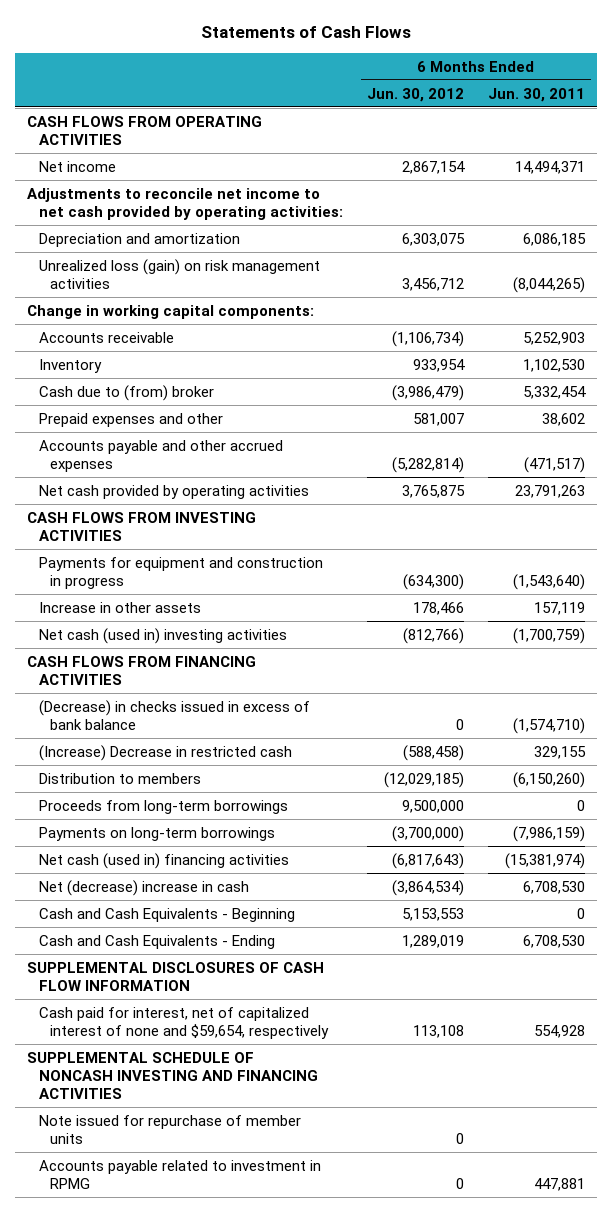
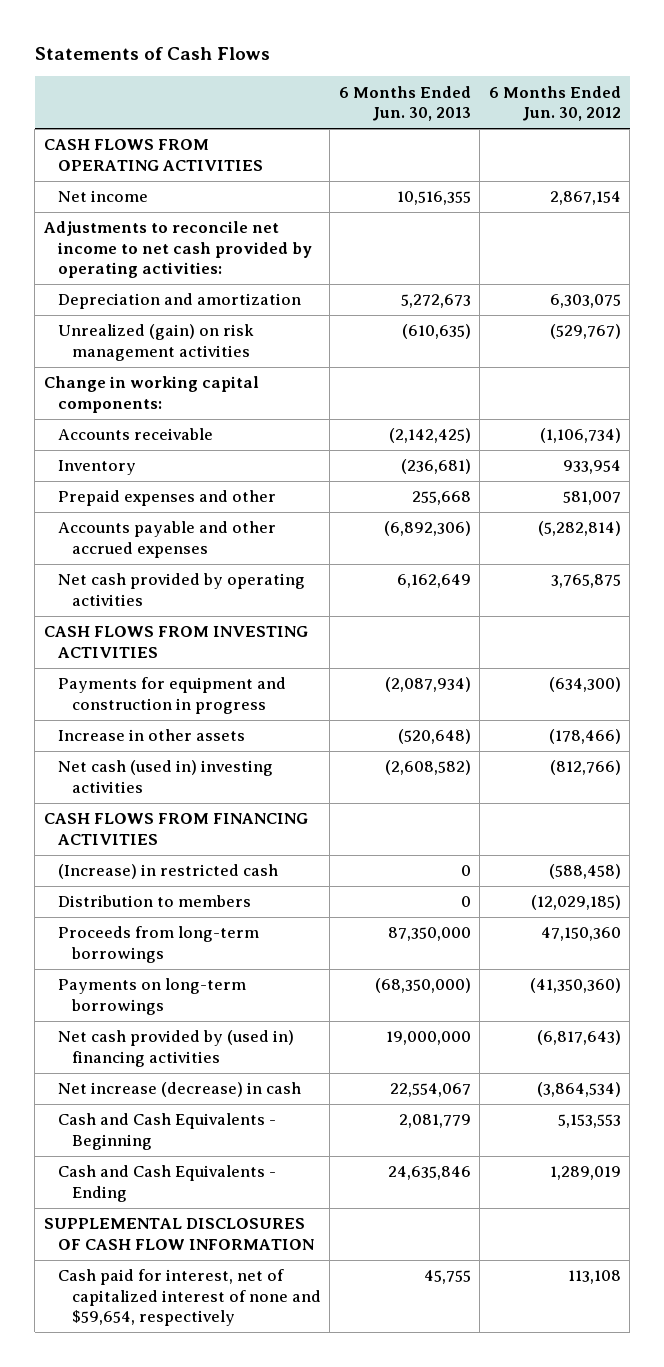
- | 6 Months Ended Jun. 30, 2012 | 6 Months Ended Jun. 30, 2011
+ | 6 Months Ended Jun. 30, 2013 | 6 Months Ended Jun. 30, 2012
- Unrealized loss (gain) on risk management activities | 3,456,712 | (8,044,265)
+ Unrealized (gain) on risk management activities | (610,635) | (529,767)
- Cash due to (from) broker | (3,986,479) | 5,332,454
- Increase in other assets | 178,466 | 157,119
+ Increase in other assets | (520,648) | (178,466)
- (Decrease) in checks issued in excess of bank balance | 0 | (1,574,710)
- (Increase) Decrease in restricted cash | (588,458) | 329,155
+ (Increase) in restricted cash | 0 | (588,458)
- Proceeds from long-term borrowings | 9,500,000 | 0
- Payments on long-term borrowings | (3,700,000) | (7,986,159)
- Net cash (used in) financing activities | (6,817,643) | (15,381,974)
- Net (decrease) increase in cash | (3,864,534) | 6,708,530
+ Proceeds from long-term borrowings | 87,350,000 | 47,150,360
+ Payments on long-term borrowings | (68,350,000) | (41,350,360)
+ Net cash provided by (used in) financing activities | 19,000,000 | (6,817,643)
+ Net increase (decrease) in cash | 22,554,067 | (3,864,534)
- SUPPLEMENTAL SCHEDULE OF NONCASH INVESTING AND FINANCING ACTIVITIES
- Note issued for repurchase of member units | 0 |
- Accounts payable related to investment in RPMG | 0 | 447,881

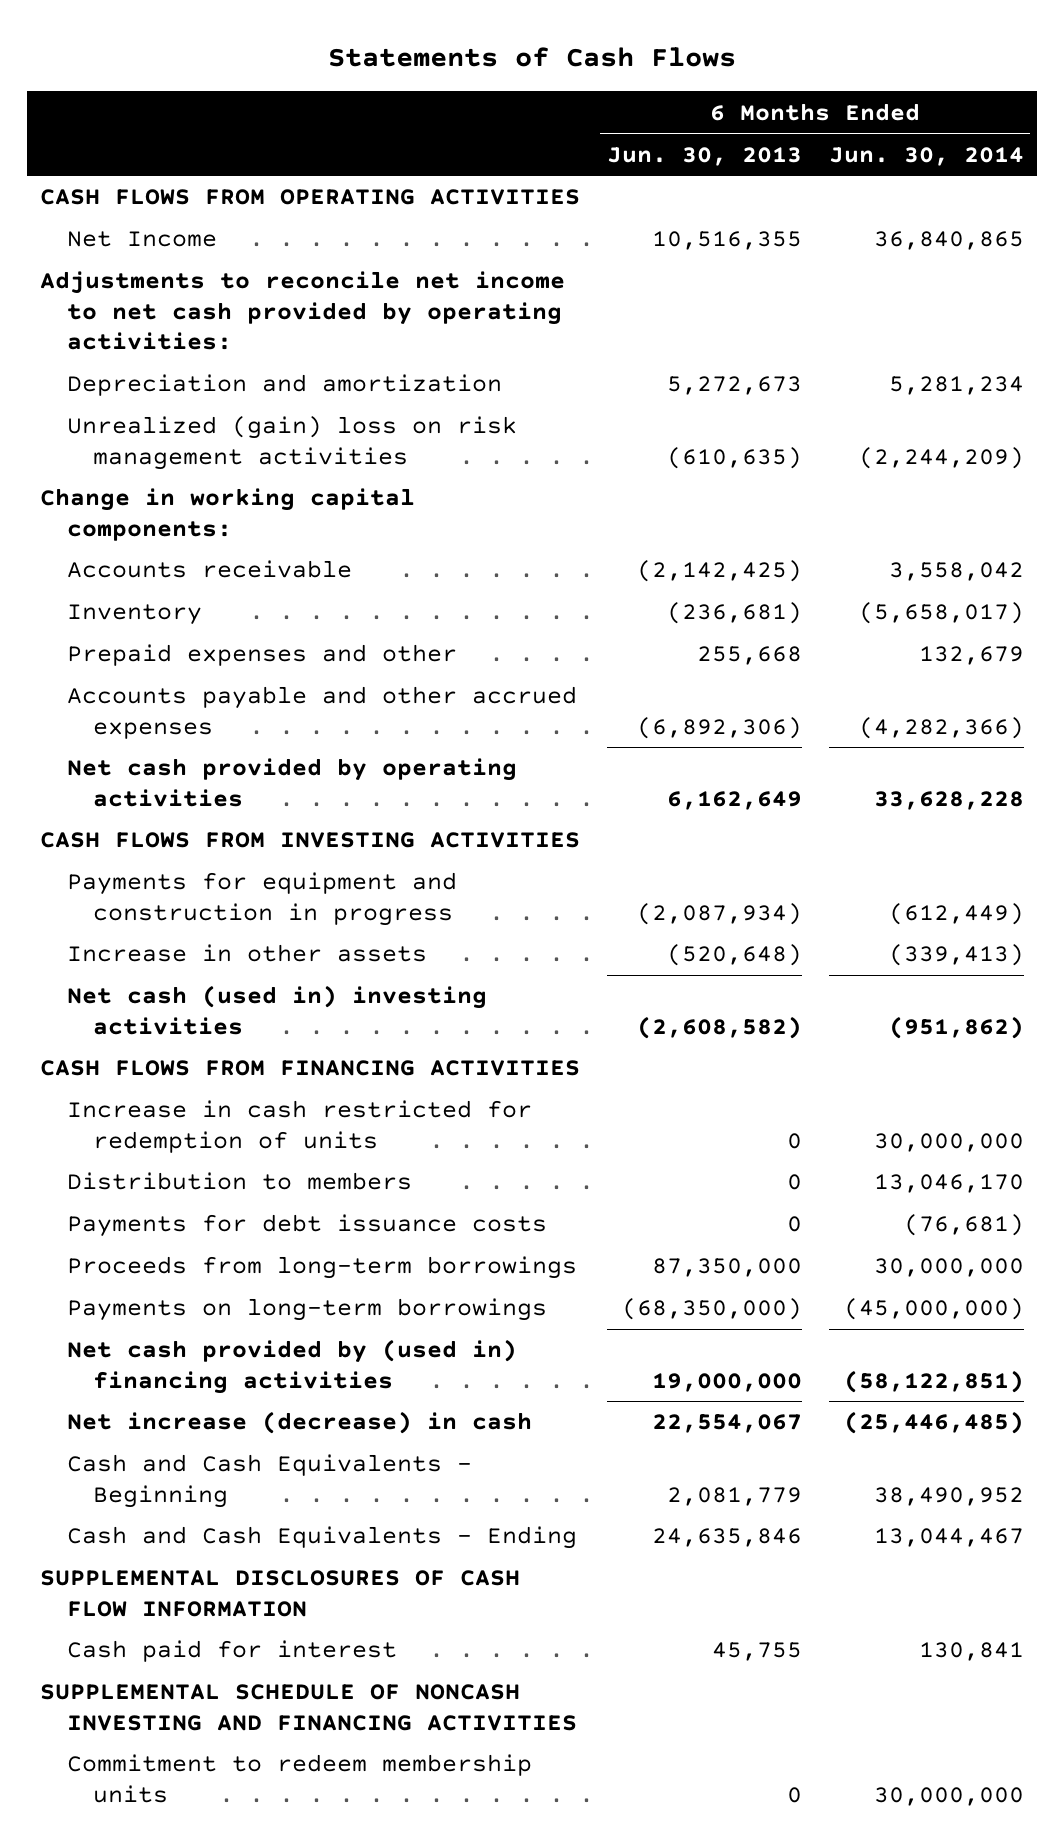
- | 6 Months Ended Jun. 30, 2013 | 6 Months Ended Jun. 30, 2012
+ | 6 Months Ended Jun. 30, 2013 | 6 Months Ended Jun. 30, 2014
- Net income | 10,516,355 | 2,867,154
+ Net Income | 10,516,355 | 36,840,865
- Unrealized (gain) on risk management activities | (610,635) | (529,767)
+ Unrealized (gain) loss on risk management activities | (610,635) | (2,244,209)
- (Increase) in restricted cash | 0 | (588,458)
+ Increase in cash restricted for redemption of units | 0 | 30,000,000
+ Payments for debt issuance costs | 0 | (76,681)
- Cash paid for interest, net of capitalized interest of none and $59,654, respectively | 45,755 | 113,108
+ Cash paid for interest | 45,755 | 130,841
+ SUPPLEMENTAL SCHEDULE OF NONCASH INVESTING AND FINANCING ACTIVITIES
+ Commitment to redeem membership units | 0 | 30,000,000

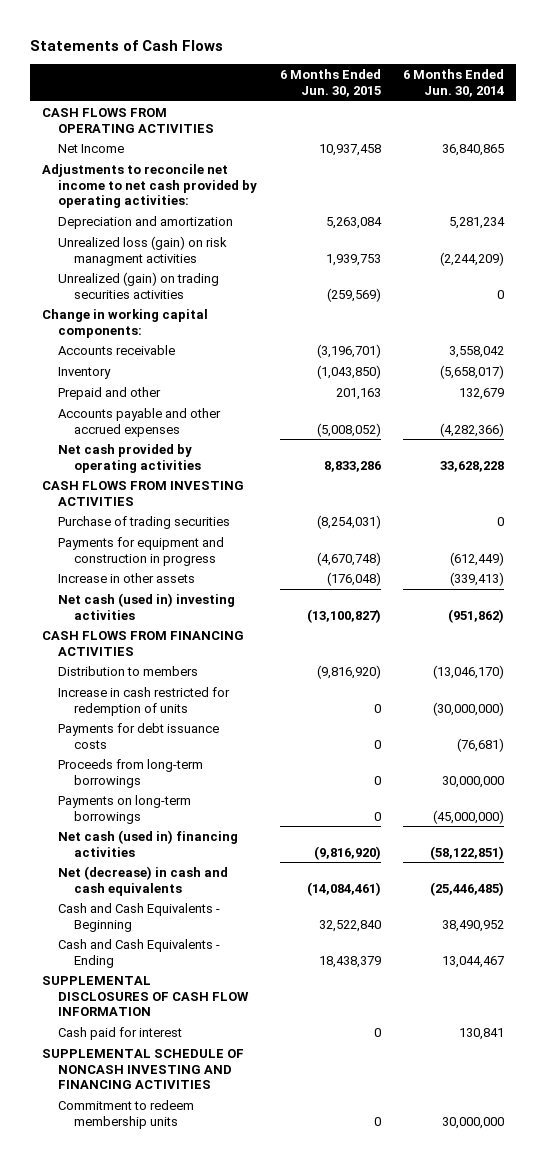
- | 6 Months Ended Jun. 30, 2013 | 6 Months Ended Jun. 30, 2014
+ | 6 Months Ended Jun. 30, 2015 | 6 Months Ended Jun. 30, 2014
- Unrealized (gain) loss on risk management activities | (610,635) | (2,244,209)
+ Unrealized loss (gain) on risk managment activities | 1,939,753 | (2,244,209)
+ Unrealized (gain) on trading securities activities | (259,569) | 0
- Prepaid expenses and other | 255,668 | 132,679
+ Prepaid and other | 201,163 | 132,679
+ Purchase of trading securities | (8,254,031) | 0
- Increase in cash restricted for redemption of units | 0 | 30,000,000
- Distribution to members | 0 | 13,046,170
+ Distribution to members | (9,816,920) | (13,046,170)
+ Increase in cash restricted for redemption of units | 0 | (30,000,000)
- Net cash provided by (used in) financing activities | 19,000,000 | (58,122,851)
- Net increase (decrease) in cash | 22,554,067 | (25,446,485)
+ Net cash (used in) financing activities | (9,816,920) | (58,122,851)
+ Net (decrease) in cash and cash equivalents | (14,084,461) | (25,446,485)

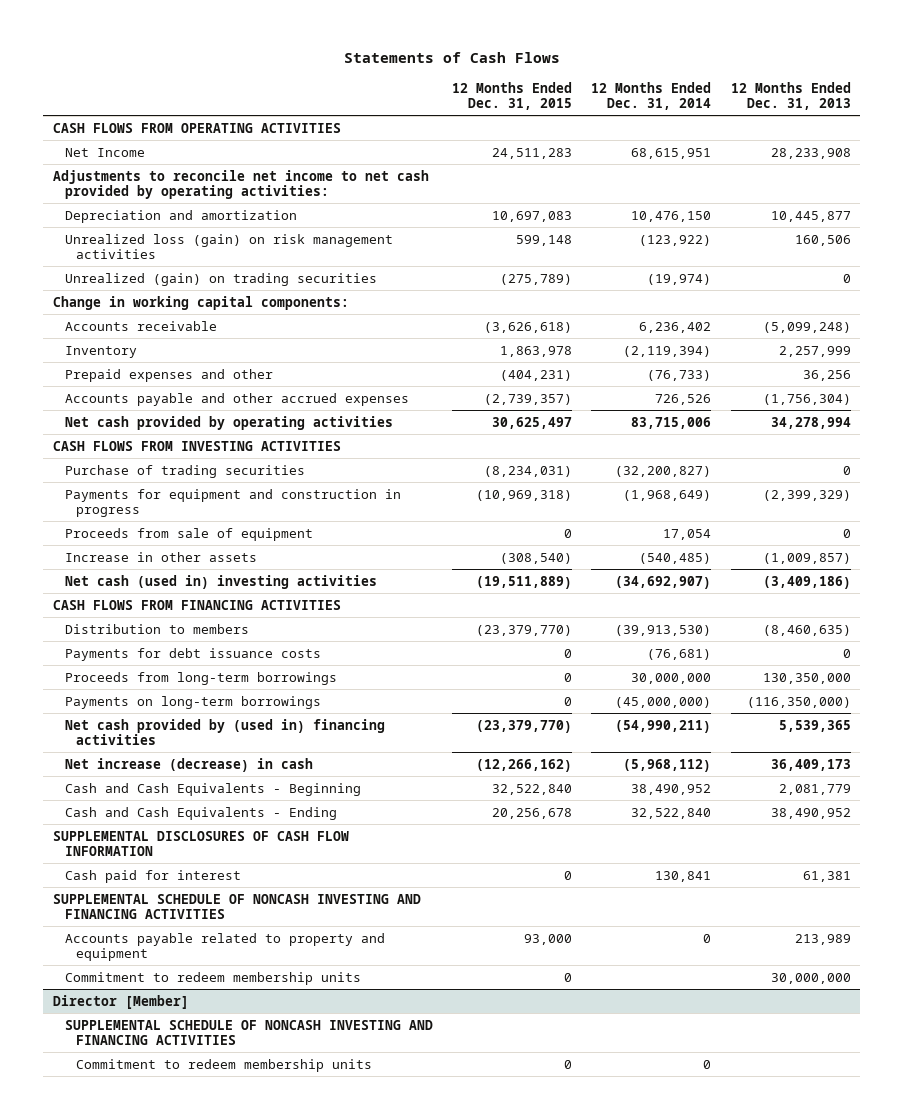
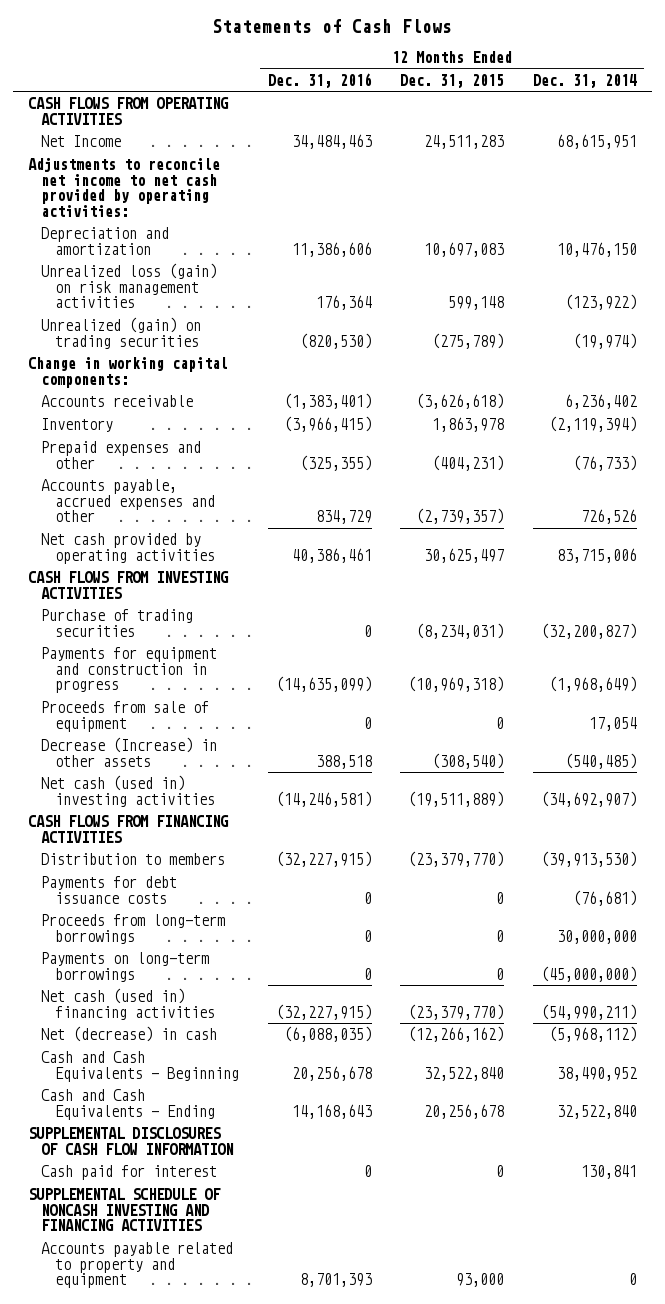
- | 12 Months Ended Dec. 31, 2015 | 12 Months Ended Dec. 31, 2014 | 12 Months Ended Dec. 31, 2013
+ | 12 Months Ended Dec. 31, 2016 | 12 Months Ended Dec. 31, 2015 | 12 Months Ended Dec. 31, 2014
- Accounts payable and other accrued expenses | (2,739,357) | 726,526 | (1,756,304)
+ Accounts payable, accrued expenses and other | 834,729 | (2,739,357) | 726,526
- Increase in other assets | (308,540) | (540,485) | (1,009,857)
+ Decrease (Increase) in other assets | 388,518 | (308,540) | (540,485)
- Net cash provided by (used in) financing activities | (23,379,770) | (54,990,211) | 5,539,365
- Net increase (decrease) in cash | (12,266,162) | (5,968,112) | 36,409,173
+ Net cash (used in) financing activities | (32,227,915) | (23,379,770) | (54,990,211)
+ Net (decrease) in cash | (6,088,035) | (12,266,162) | (5,968,112)
- Commitment to redeem membership units | 0 | | 30,000,000
- Director [Member]
- SUPPLEMENTAL SCHEDULE OF NONCASH INVESTING AND FINANCING ACTIVITIES
- Commitment to redeem membership units | 0 | 0 |

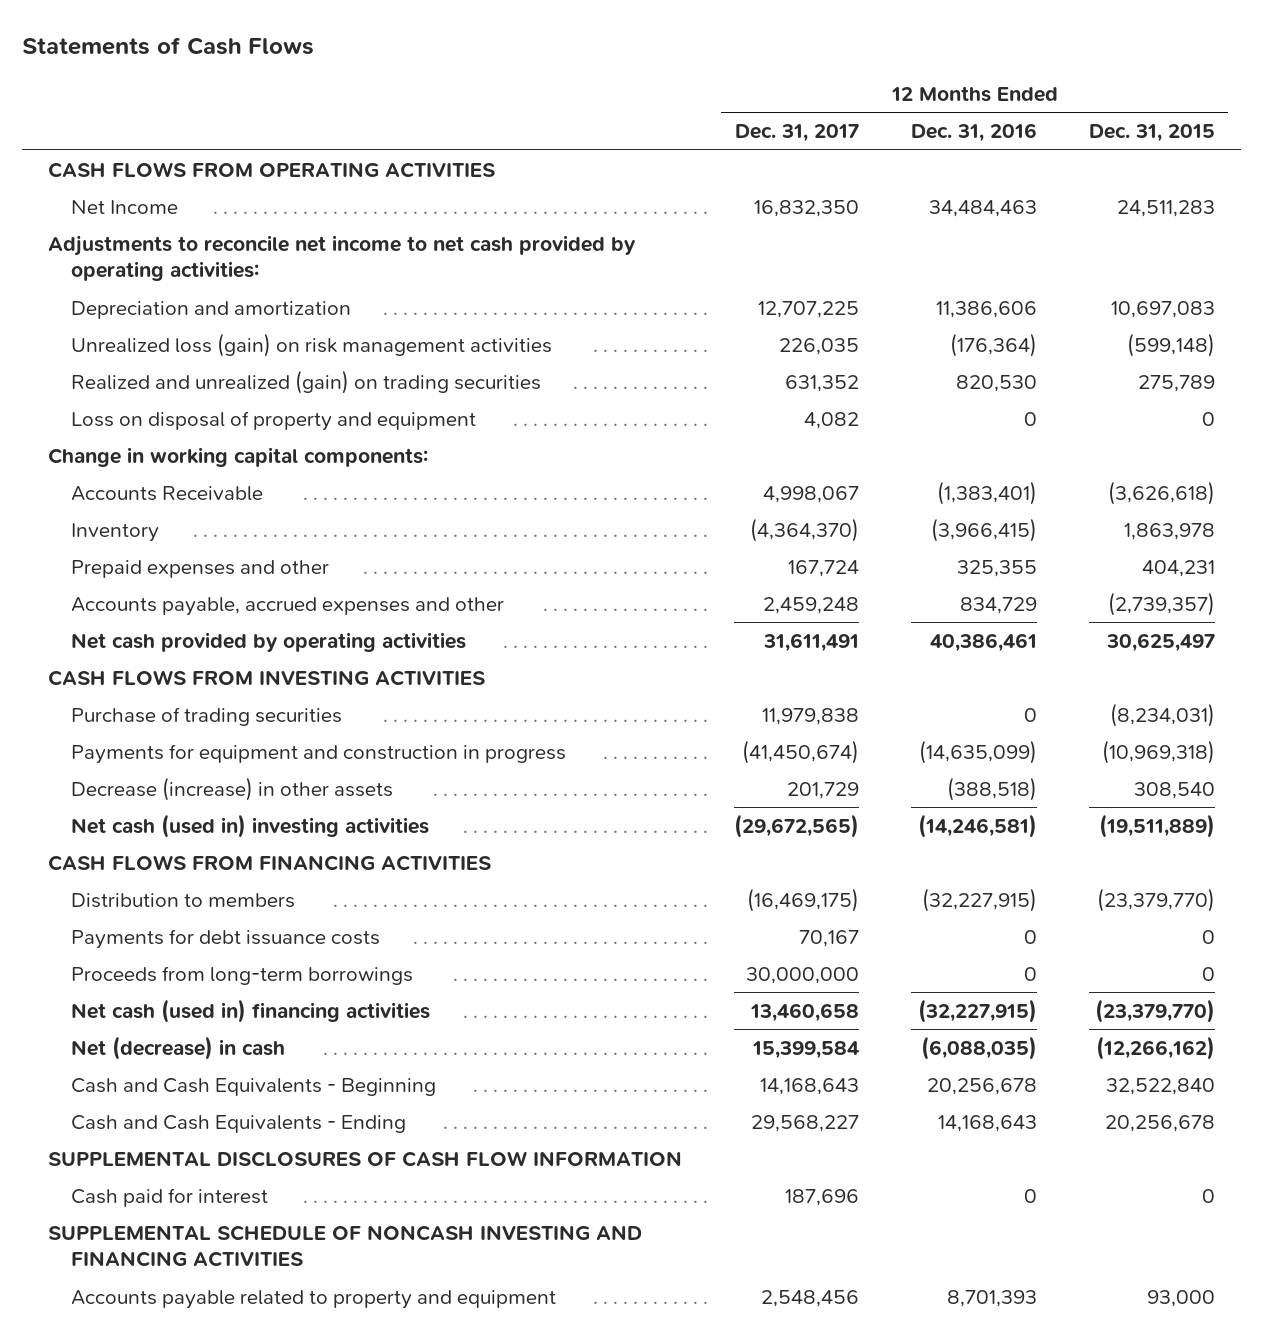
- | 12 Months Ended Dec. 31, 2016 | 12 Months Ended Dec. 31, 2015 | 12 Months Ended Dec. 31, 2014
+ | 12 Months Ended Dec. 31, 2017 | 12 Months Ended Dec. 31, 2016 | 12 Months Ended Dec. 31, 2015
- Unrealized loss (gain) on risk management activities | 176,364 | 599,148 | (123,922)
- Unrealized (gain) on trading securities | (820,530) | (275,789) | (19,974)
+ Unrealized loss (gain) on risk management activities | 226,035 | (176,364) | (599,148)
+ Realized and unrealized (gain) on trading securities | 631,352 | 820,530 | 275,789
+ Loss on disposal of property and equipment | 4,082 | 0 | 0
- Accounts receivable | (1,383,401) | (3,626,618) | 6,236,402
+ Accounts Receivable | 4,998,067 | (1,383,401) | (3,626,618)
- Prepaid expenses and other | (325,355) | (404,231) | (76,733)
+ Prepaid expenses and other | 167,724 | 325,355 | 404,231
- Proceeds from sale of equipment | 0 | 0 | 17,054
- Decrease (Increase) in other assets | 388,518 | (308,540) | (540,485)
+ Decrease (increase) in other assets | 201,729 | (388,518) | 308,540
- Payments on long-term borrowings | 0 | 0 | (45,000,000)

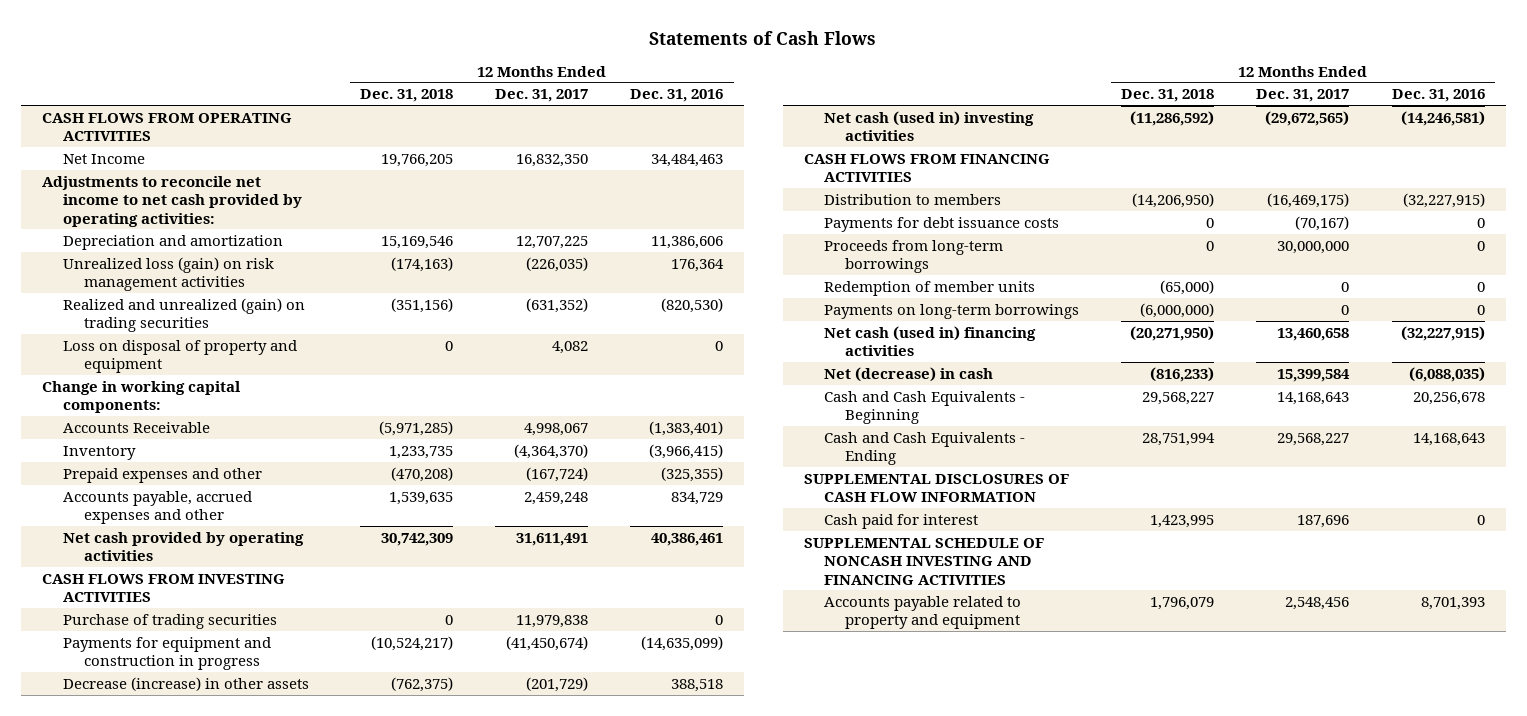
- | 12 Months Ended Dec. 31, 2017 | 12 Months Ended Dec. 31, 2016 | 12 Months Ended Dec. 31, 2015
+ | 12 Months Ended Dec. 31, 2018 | 12 Months Ended Dec. 31, 2017 | 12 Months Ended Dec. 31, 2016
- Unrealized loss (gain) on risk management activities | 226,035 | (176,364) | (599,148)
- Realized and unrealized (gain) on trading securities | 631,352 | 820,530 | 275,789
+ Unrealized loss (gain) on risk management activities | (174,163) | (226,035) | 176,364
+ Realized and unrealized (gain) on trading securities | (351,156) | (631,352) | (820,530)
- Prepaid expenses and other | 167,724 | 325,355 | 404,231
+ Prepaid expenses and other | (470,208) | (167,724) | (325,355)
- Decrease (increase) in other assets | 201,729 | (388,518) | 308,540
+ Decrease (increase) in other assets | (762,375) | (201,729) | 388,518
- Payments for debt issuance costs | 70,167 | 0 | 0
+ Payments for debt issuance costs | 0 | (70,167) | 0
+ Redemption of member units | (65,000) | 0 | 0
+ Payments on long-term borrowings | (6,000,000) | 0 | 0

